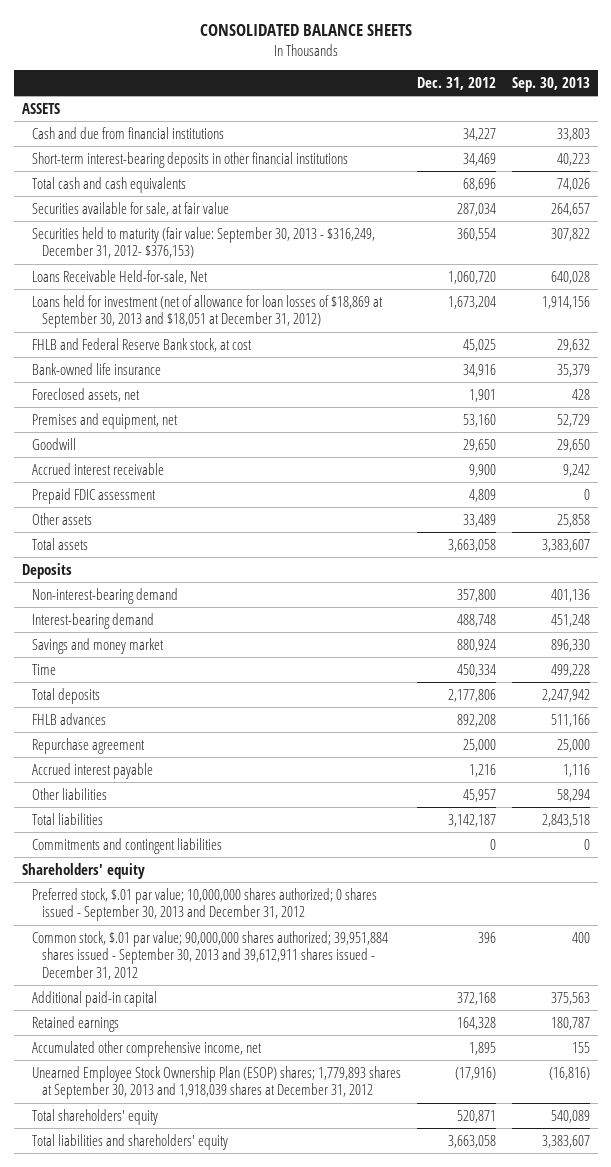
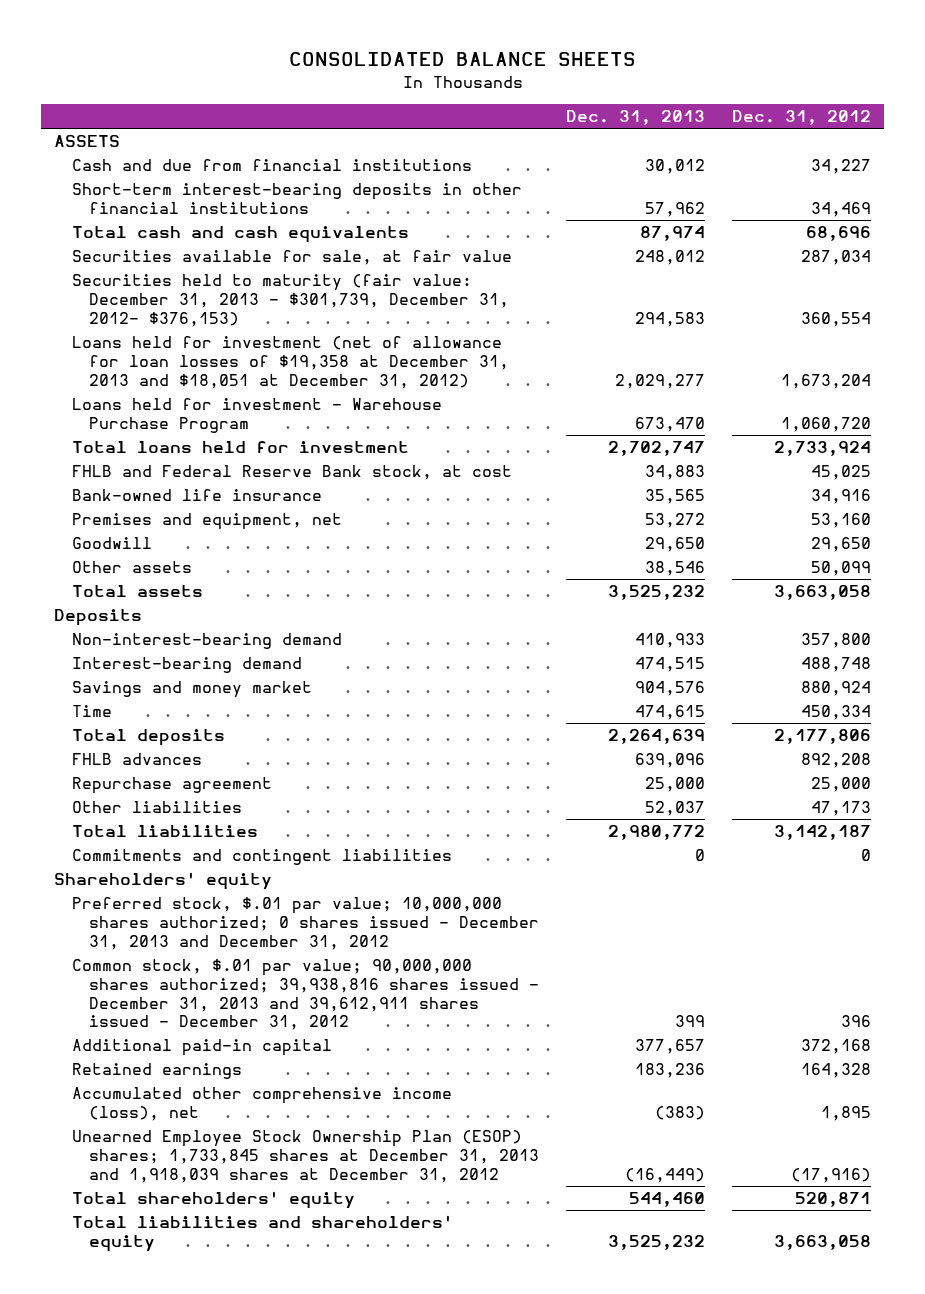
- | Dec. 31, 2012 | Sep. 30, 2013
+ | Dec. 31, 2013 | Dec. 31, 2012
- Securities held to maturity (fair value: September 30, 2013 - $316,249, December 31, 2012- $376,153) | 360,554 | 307,822
- Loans Receivable Held-for-sale, Net | 1,060,720 | 640,028
- Loans held for investment (net of allowance for loan losses of $18,869 at September 30, 2013 and $18,051 at December 31, 2012) | 1,673,204 | 1,914,156
+ Securities held to maturity (fair value: December 31, 2013 - $301,739, December 31, 2012- $376,153) | 294,583 | 360,554
+ Loans held for investment (net of allowance for loan losses of $19,358 at December 31, 2013 and $18,051 at December 31, 2012) | 2,029,277 | 1,673,204
+ Loans held for investment - Warehouse Purchase Program | 673,470 | 1,060,720
+ Total loans held for investment | 2,702,747 | 2,733,924
- Foreclosed assets, net | 1,901 | 428
- Accrued interest receivable | 9,900 | 9,242
- Prepaid FDIC assessment | 4,809 | 0
- Other assets | 33,489 | 25,858
+ Other assets | 38,546 | 50,099
- Accrued interest payable | 1,216 | 1,116
- Other liabilities | 45,957 | 58,294
+ Other liabilities | 52,037 | 47,173
- Preferred stock, $.01 par value; 10,000,000 shares authorized; 0 shares issued - September 30, 2013 and December 31, 2012
- Common stock, $.01 par value; 90,000,000 shares authorized; 39,951,884 shares issued - September 30, 2013 and 39,612,911 shares issued - December 31, 2012 | 396 | 400
+ Preferred stock, $.01 par value; 10,000,000 shares authorized; 0 shares issued - December 31, 2013 and December 31, 2012
+ Common stock, $.01 par value; 90,000,000 shares authorized; 39,938,816 shares issued - December 31, 2013 and 39,612,911 shares issued - December 31, 2012 | 399 | 396
- Accumulated other comprehensive income, net | 1,895 | 155
- Unearned Employee Stock Ownership Plan (ESOP) shares; 1,779,893 shares at September 30, 2013 and 1,918,039 shares at December 31, 2012 | (17,916) | (16,816)
+ Accumulated other comprehensive income (loss), net | (383) | 1,895
+ Unearned Employee Stock Ownership Plan (ESOP) shares; 1,733,845 shares at December 31, 2013 and 1,918,039 shares at December 31, 2012 | (16,449) | (17,916)

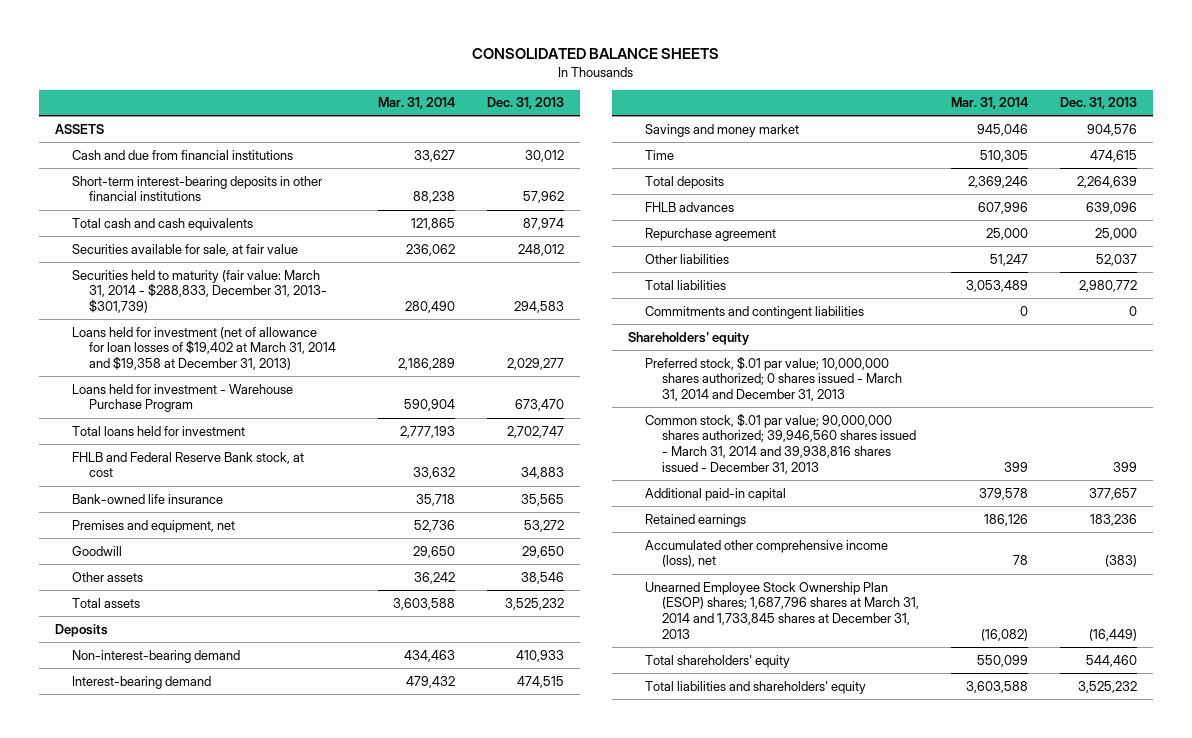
- | Dec. 31, 2013 | Dec. 31, 2012
+ | Mar. 31, 2014 | Dec. 31, 2013
- Securities held to maturity (fair value: December 31, 2013 - $301,739, December 31, 2012- $376,153) | 294,583 | 360,554
- Loans held for investment (net of allowance for loan losses of $19,358 at December 31, 2013 and $18,051 at December 31, 2012) | 2,029,277 | 1,673,204
+ Securities held to maturity (fair value: March 31, 2014 - $288,833, December 31, 2013- $301,739) | 280,490 | 294,583
+ Loans held for investment (net of allowance for loan losses of $19,402 at March 31, 2014 and $19,358 at December 31, 2013) | 2,186,289 | 2,029,277
- Preferred stock, $.01 par value; 10,000,000 shares authorized; 0 shares issued - December 31, 2013 and December 31, 2012
- Common stock, $.01 par value; 90,000,000 shares authorized; 39,938,816 shares issued - December 31, 2013 and 39,612,911 shares issued - December 31, 2012 | 399 | 396
+ Preferred stock, $.01 par value; 10,000,000 shares authorized; 0 shares issued - March 31, 2014 and December 31, 2013
+ Common stock, $.01 par value; 90,000,000 shares authorized; 39,946,560 shares issued - March 31, 2014 and 39,938,816 shares issued - December 31, 2013 | 399 | 399
- Unearned Employee Stock Ownership Plan (ESOP) shares; 1,733,845 shares at December 31, 2013 and 1,918,039 shares at December 31, 2012 | (16,449) | (17,916)
+ Unearned Employee Stock Ownership Plan (ESOP) shares; 1,687,796 shares at March 31, 2014 and 1,733,845 shares at December 31, 2013 | (16,082) | (16,449)

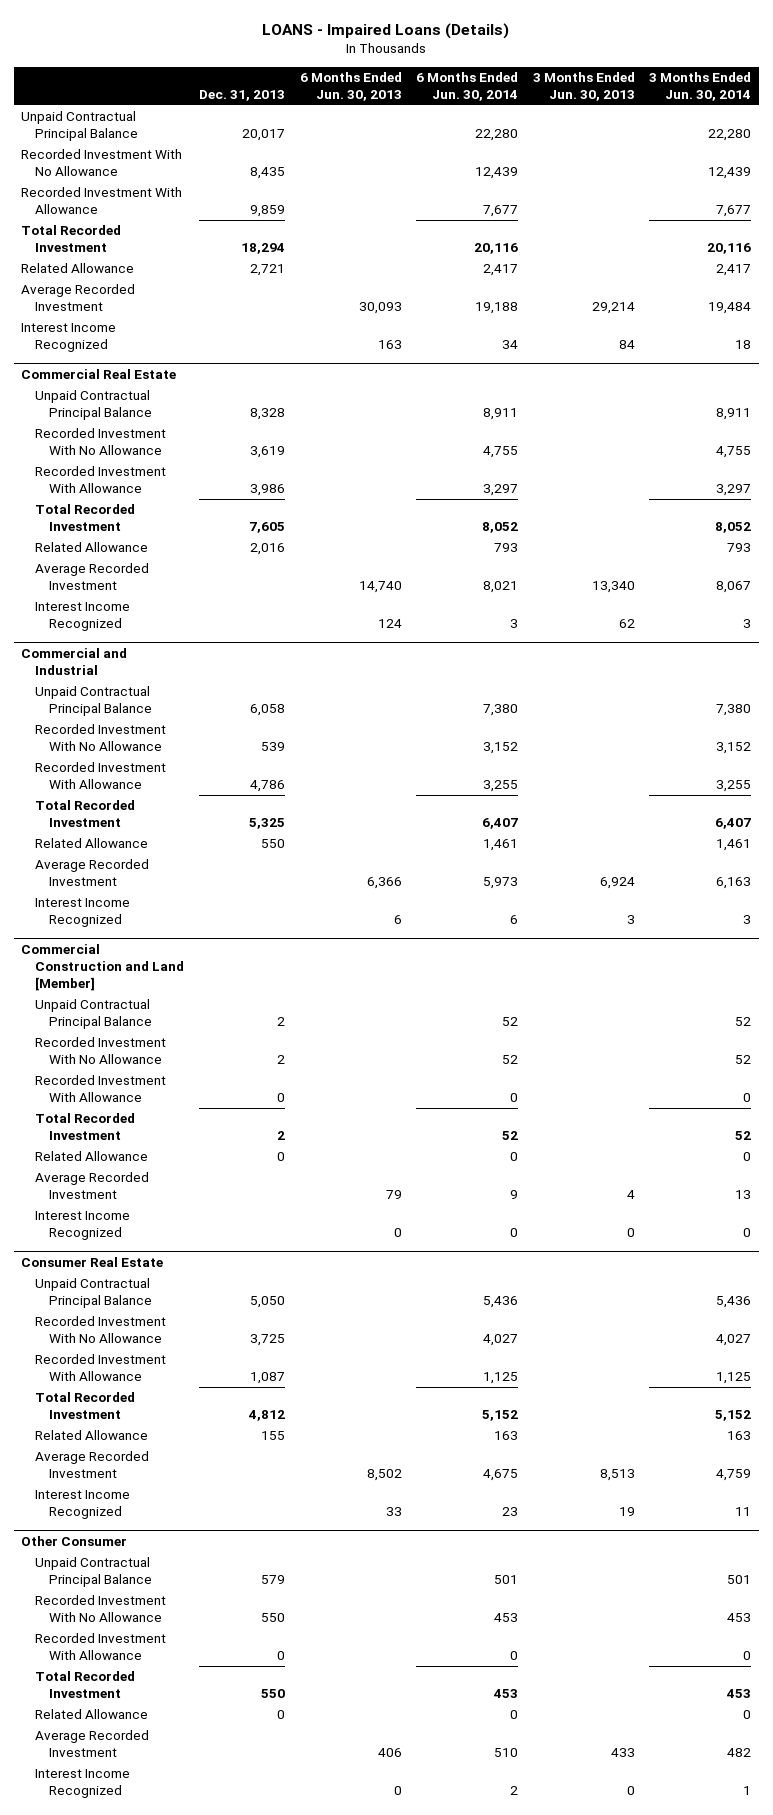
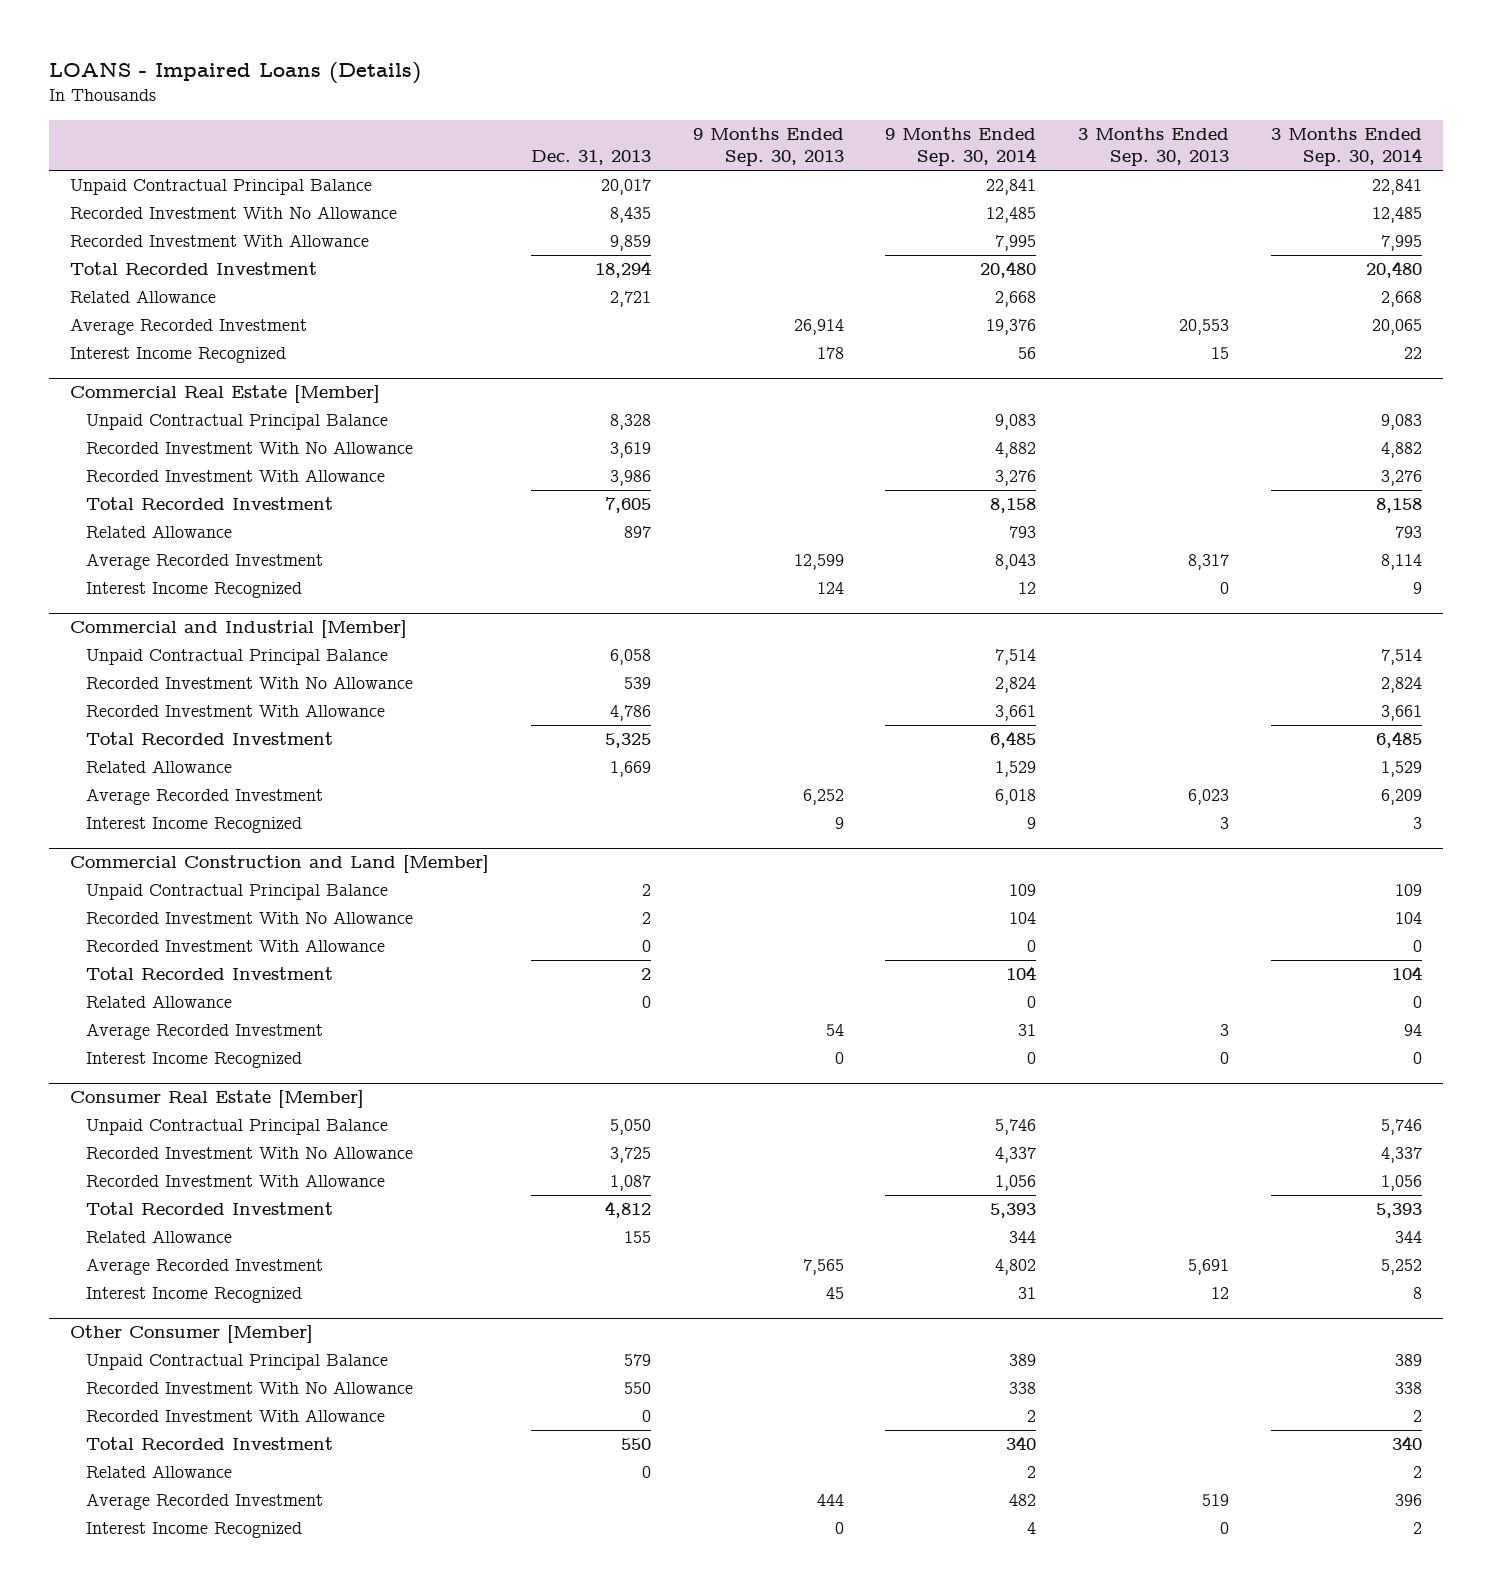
- | Dec. 31, 2013 | 6 Months Ended Jun. 30, 2013 | 6 Months Ended Jun. 30, 2014 | 3 Months Ended Jun. 30, 2013 | 3 Months Ended Jun. 30, 2014
+ | Dec. 31, 2013 | 9 Months Ended Sep. 30, 2013 | 9 Months Ended Sep. 30, 2014 | 3 Months Ended Sep. 30, 2013 | 3 Months Ended Sep. 30, 2014
- Commercial Real Estate
+ Commercial Real Estate [Member]
- Related Allowance | 2,016 | | 793 | | 793
+ Related Allowance | 897 | | 793 | | 793
- Commercial and Industrial
+ Commercial and Industrial [Member]
- Related Allowance | 550 | | 1,461 | | 1,461
+ Related Allowance | 1,669 | | 1,529 | | 1,529
- Consumer Real Estate
+ Consumer Real Estate [Member]
- Other Consumer
+ Other Consumer [Member]

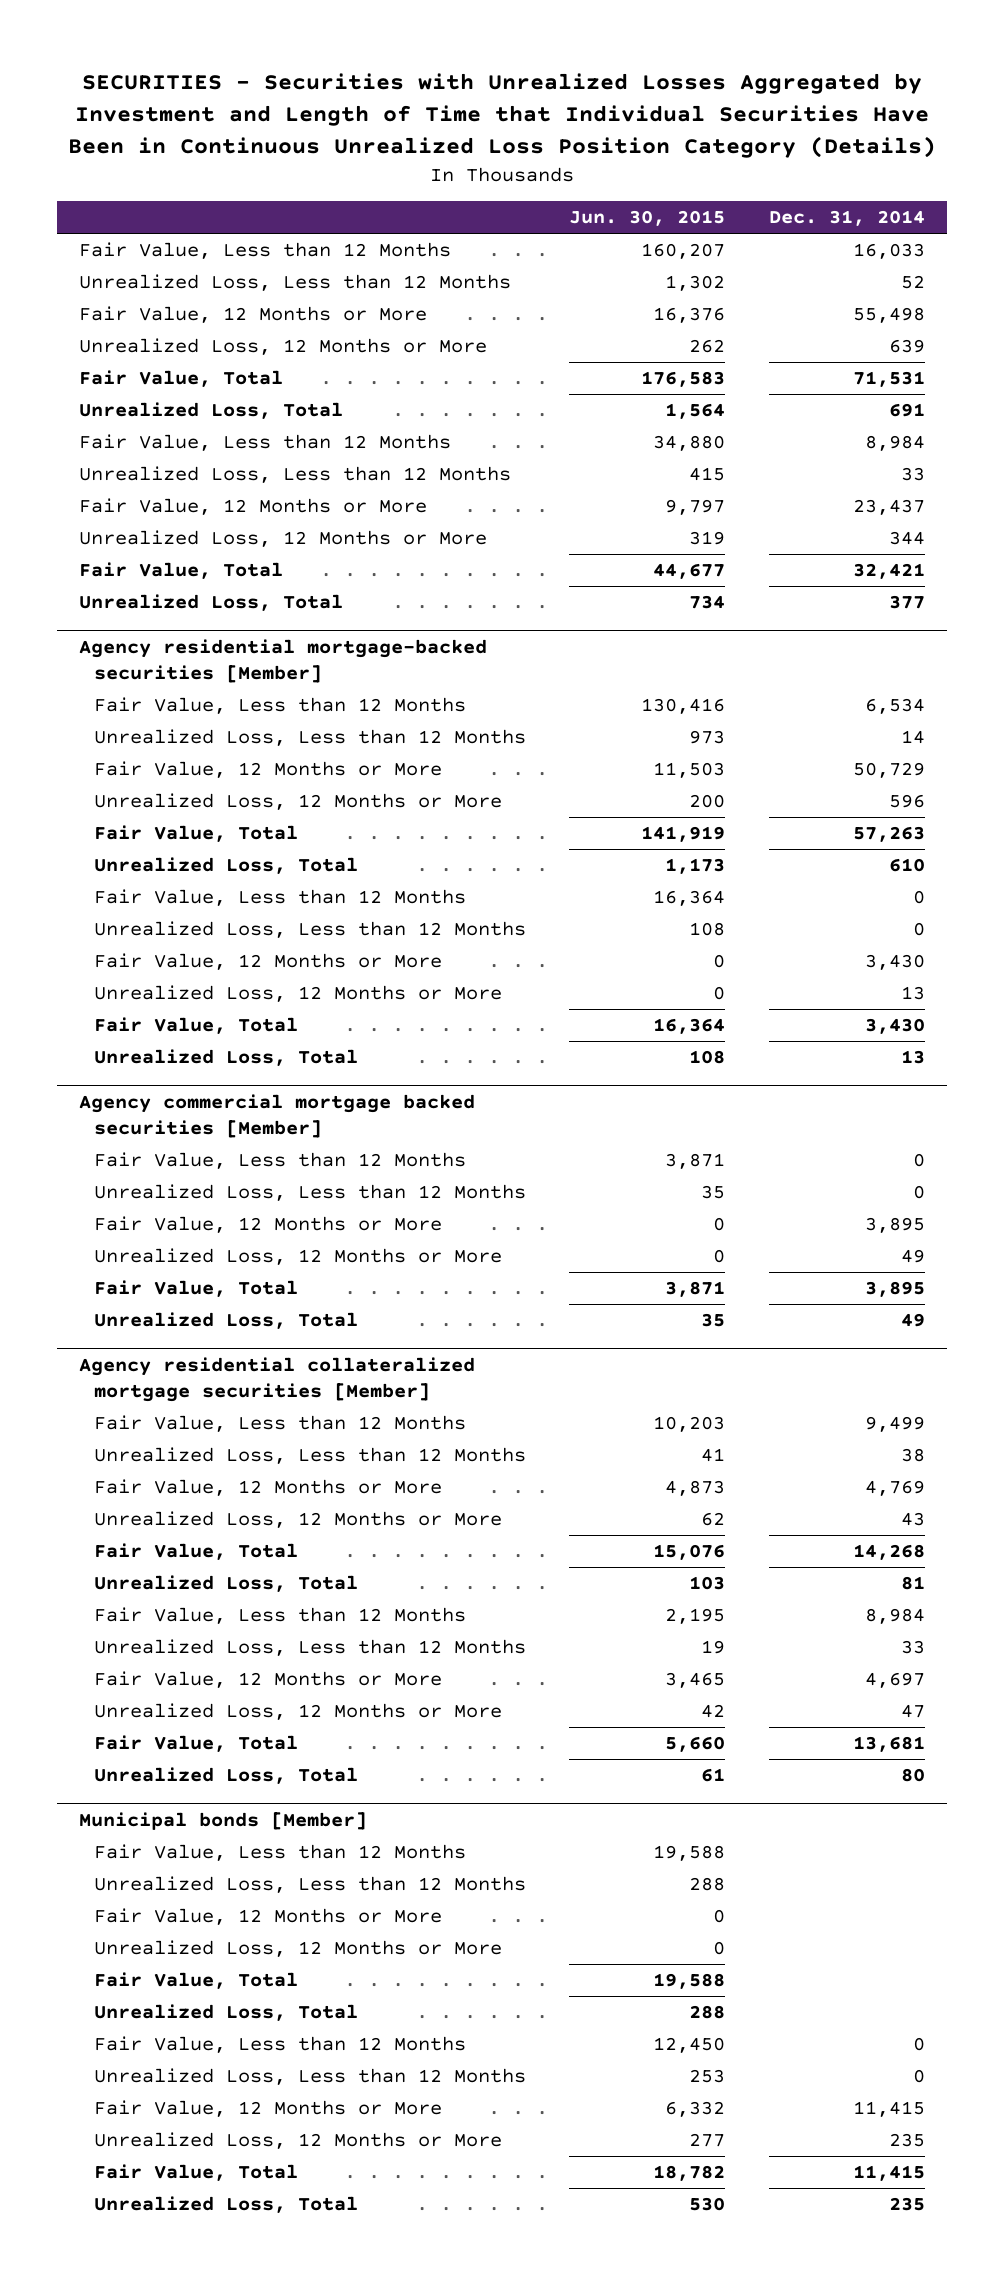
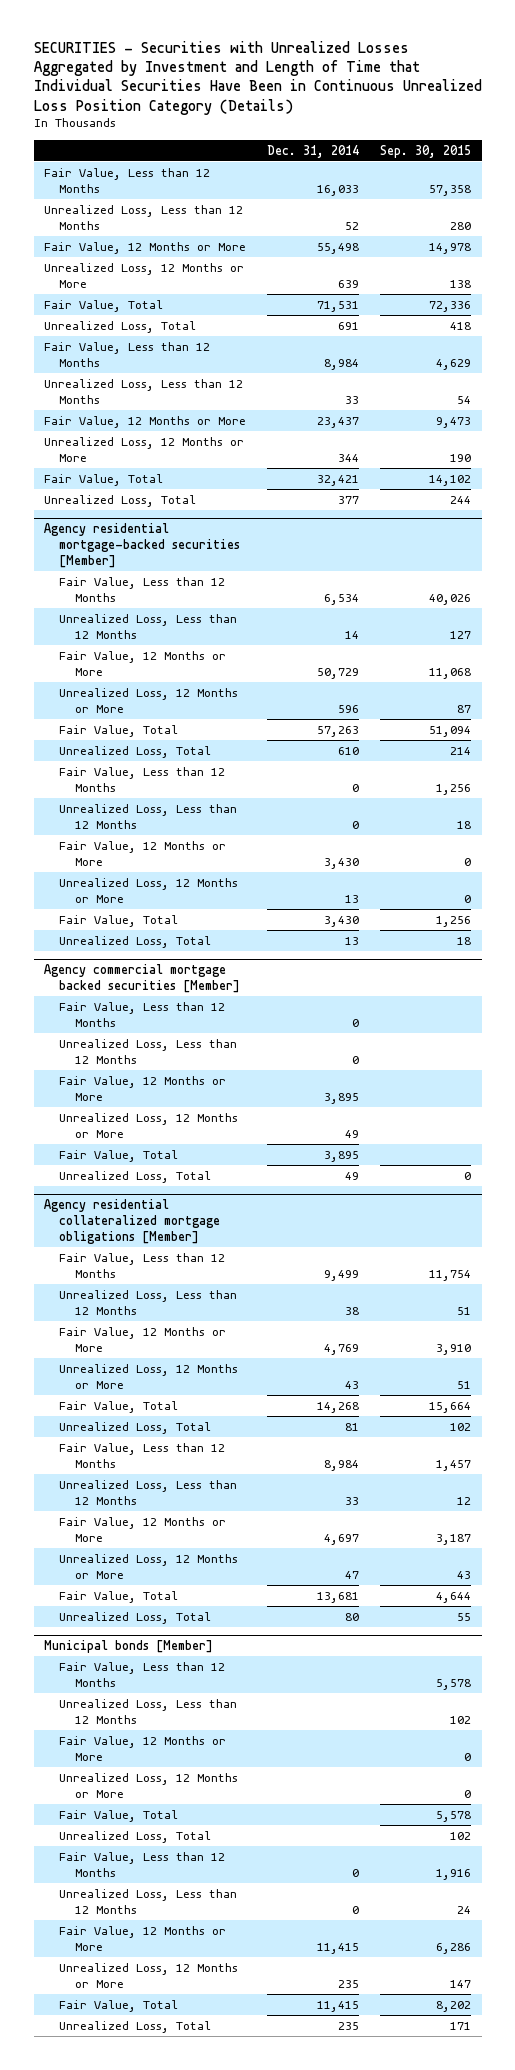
- | Jun. 30, 2015 | Dec. 31, 2014
+ | Dec. 31, 2014 | Sep. 30, 2015
- Agency residential collateralized mortgage securities [Member]
+ Agency residential collateralized mortgage obligations [Member]

